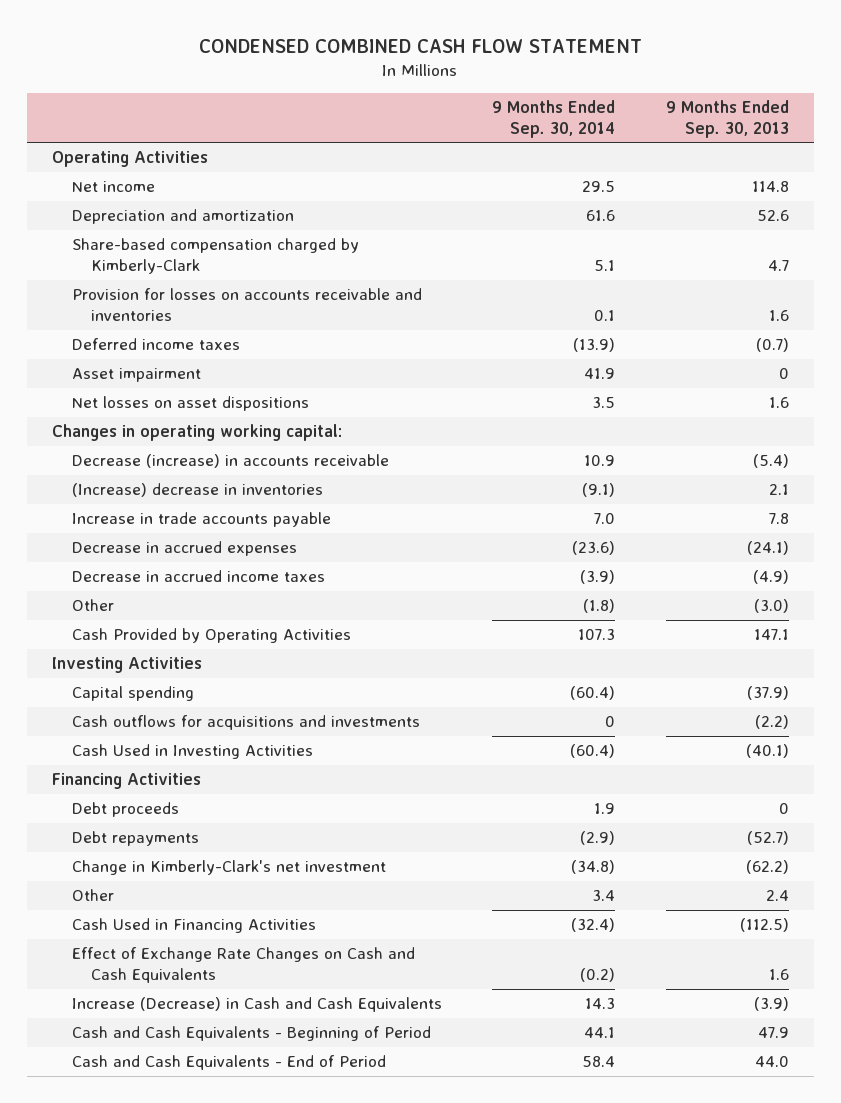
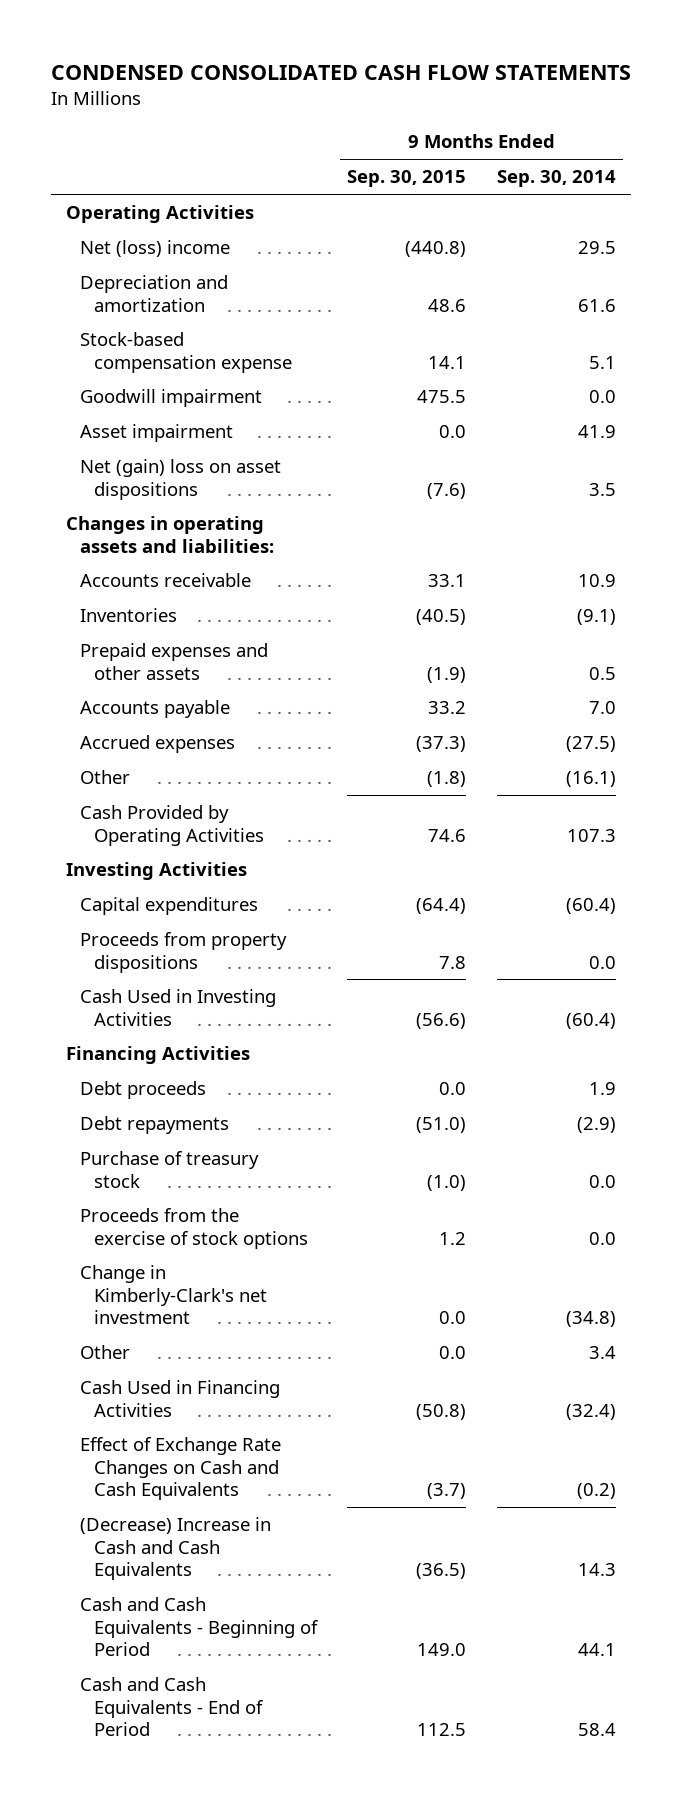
- CONDENSED COMBINED CASH FLOW STATEMENT
+ CONDENSED CONSOLIDATED CASH FLOW STATEMENTS
- | 9 Months Ended Sep. 30, 2014 | 9 Months Ended Sep. 30, 2013
+ | 9 Months Ended Sep. 30, 2015 | 9 Months Ended Sep. 30, 2014
- Net income | 29.5 | 114.8
+ Net (loss) income | (440.8) | 29.5
- Share-based compensation charged by Kimberly-Clark | 5.1 | 4.7
- Provision for losses on accounts receivable and inventories | 0.1 | 1.6
- Deferred income taxes | (13.9) | (0.7)
+ Stock-based compensation expense | 14.1 | 5.1
+ Goodwill impairment | 475.5 | 0.0
- Net losses on asset dispositions | 3.5 | 1.6
- Changes in operating working capital:
- Decrease (increase) in accounts receivable | 10.9 | (5.4)
- (Increase) decrease in inventories | (9.1) | 2.1
- Increase in trade accounts payable | 7.0 | 7.8
- Decrease in accrued expenses | (23.6) | (24.1)
- Decrease in accrued income taxes | (3.9) | (4.9)
- Other | (1.8) | (3.0)
+ Net (gain) loss on asset dispositions | (7.6) | 3.5
+ Changes in operating assets and liabilities:
+ Accounts receivable | 33.1 | 10.9
+ Inventories | (40.5) | (9.1)
+ Prepaid expenses and other assets | (1.9) | 0.5
+ Accounts payable | 33.2 | 7.0
+ Accrued expenses | (37.3) | (27.5)
+ Other | (1.8) | (16.1)
- Capital spending | (60.4) | (37.9)
- Cash outflows for acquisitions and investments | 0 | (2.2)
+ Capital expenditures | (64.4) | (60.4)
+ Proceeds from property dispositions | 7.8 | 0.0
+ Purchase of treasury stock | (1.0) | 0.0
+ Proceeds from the exercise of stock options | 1.2 | 0.0
- Increase (Decrease) in Cash and Cash Equivalents | 14.3 | (3.9)
+ (Decrease) Increase in Cash and Cash Equivalents | (36.5) | 14.3

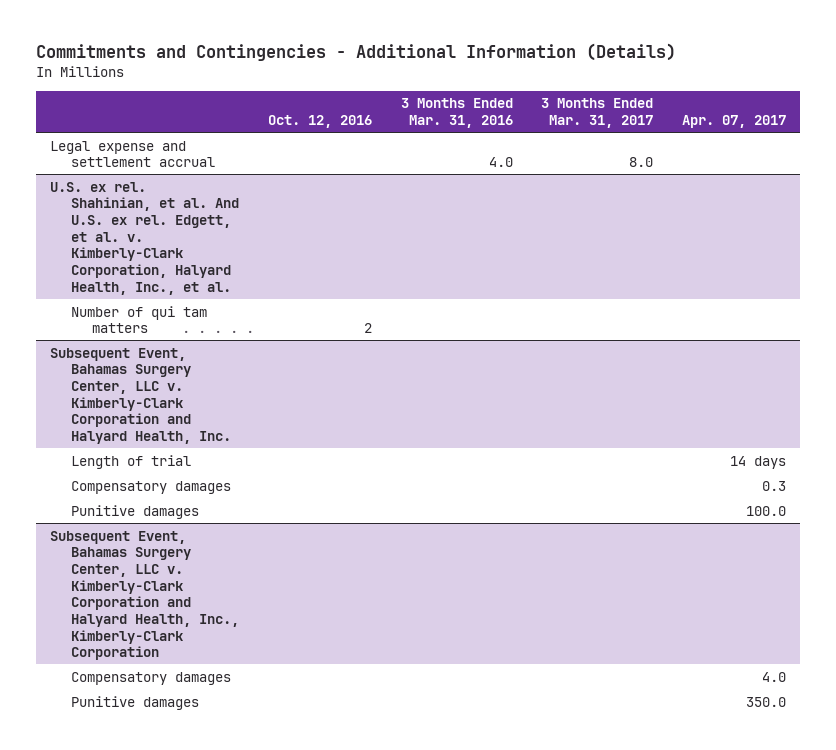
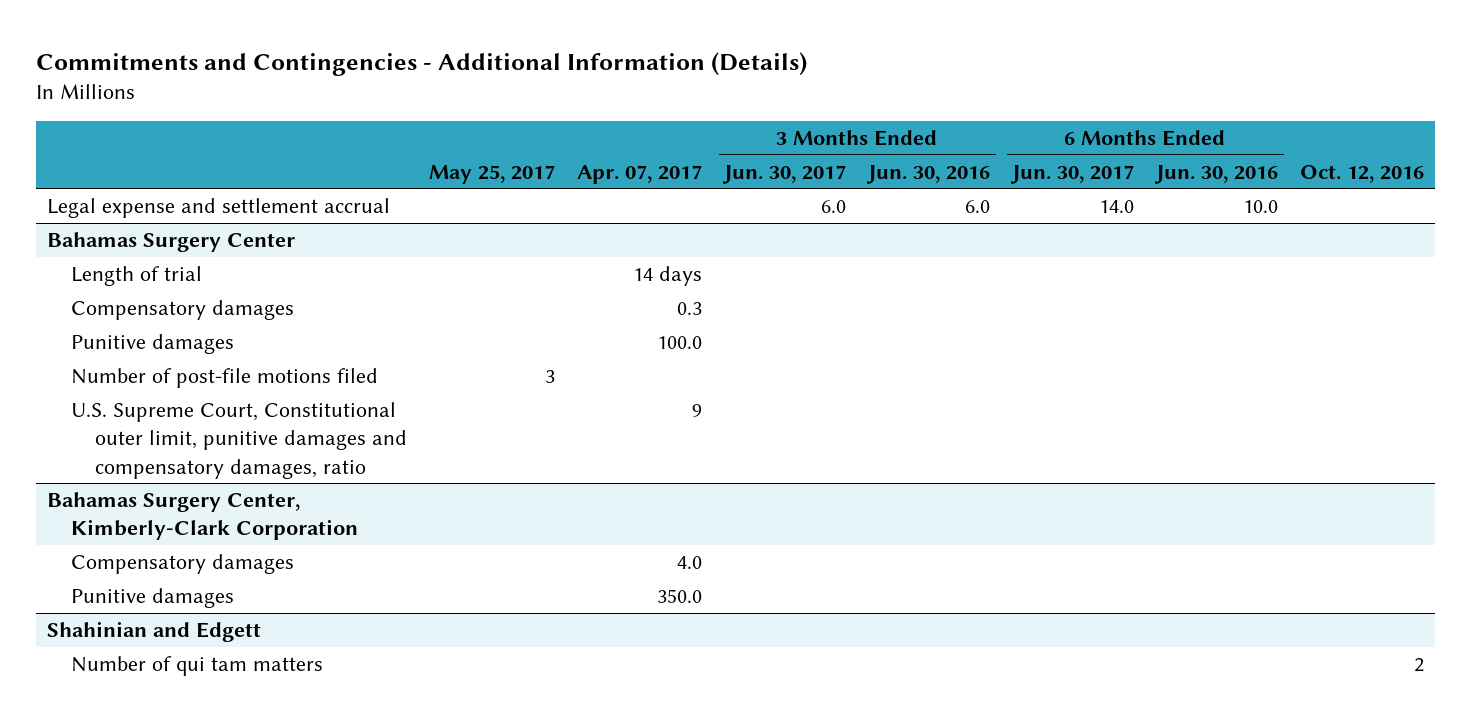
- | Oct. 12, 2016 | 3 Months Ended Mar. 31, 2016 | 3 Months Ended Mar. 31, 2017 | Apr. 07, 2017
+ | May 25, 2017 | Apr. 07, 2017 | 3 Months Ended Jun. 30, 2017 | 3 Months Ended Jun. 30, 2016 | 6 Months Ended Jun. 30, 2017 | 6 Months Ended Jun. 30, 2016 | Oct. 12, 2016
- U.S. ex rel. Shahinian, et al. And U.S. ex rel. Edgett, et al. v. Kimberly-Clark Corporation, Halyard Health, Inc., et al.
- Number of qui tam matters | 2 | | |
- Subsequent Event, Bahamas Surgery Center, LLC v. Kimberly-Clark Corporation and Halyard Health, Inc.
+ Bahamas Surgery Center
- Subsequent Event, Bahamas Surgery Center, LLC v. Kimberly-Clark Corporation and Halyard Health, Inc., Kimberly-Clark Corporation
+ Number of post-file motions filed | 3 | | | | | |
+ U.S. Supreme Court, Constitutional outer limit, punitive damages and compensatory damages, ratio | | 9 | | | | |
+ Bahamas Surgery Center, Kimberly-Clark Corporation
+ Shahinian and Edgett
+ Number of qui tam matters | | | | | | | 2

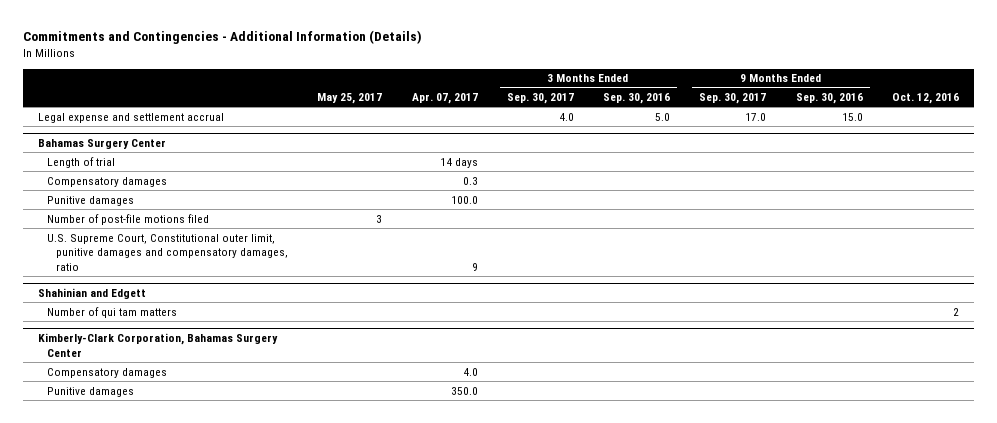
- | May 25, 2017 | Apr. 07, 2017 | 3 Months Ended Jun. 30, 2017 | 3 Months Ended Jun. 30, 2016 | 6 Months Ended Jun. 30, 2017 | 6 Months Ended Jun. 30, 2016 | Oct. 12, 2016
+ | May 25, 2017 | Apr. 07, 2017 | 3 Months Ended Sep. 30, 2017 | 3 Months Ended Sep. 30, 2016 | 9 Months Ended Sep. 30, 2017 | 9 Months Ended Sep. 30, 2016 | Oct. 12, 2016
- Bahamas Surgery Center, Kimberly-Clark Corporation
- Compensatory damages | | 4.0 | | | | |
- Punitive damages | | 350.0 | | | | |
+ Kimberly-Clark Corporation, Bahamas Surgery Center
+ Compensatory damages | | 4.0 | | | | |
+ Punitive damages | | 350.0 | | | | |

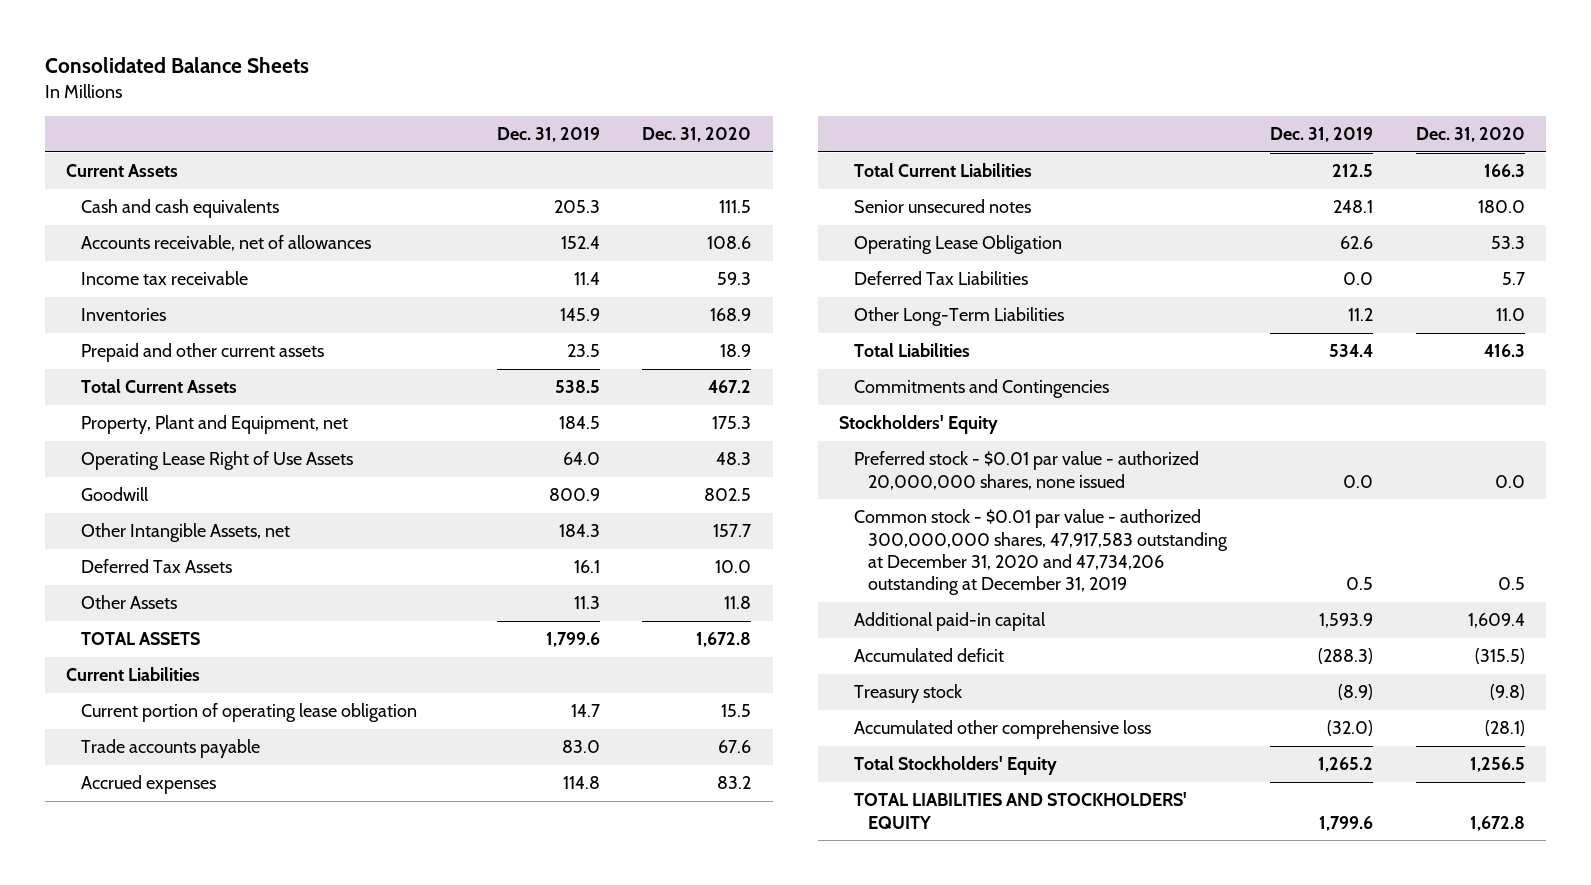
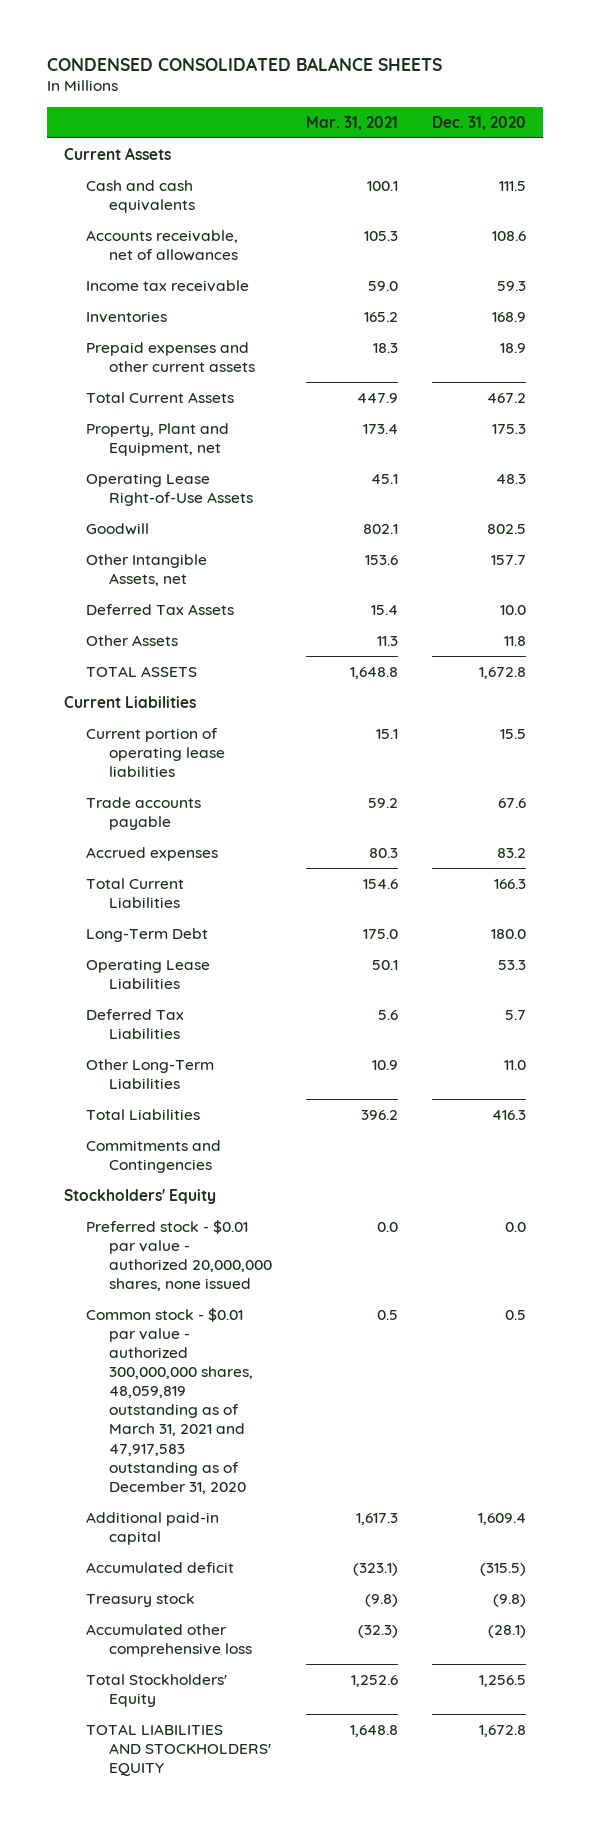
- Consolidated Balance Sheets
+ CONDENSED CONSOLIDATED BALANCE SHEETS
- | Dec. 31, 2019 | Dec. 31, 2020
+ | Mar. 31, 2021 | Dec. 31, 2020
- Prepaid and other current assets | 23.5 | 18.9
+ Prepaid expenses and other current assets | 18.3 | 18.9
- Operating Lease Right of Use Assets | 64.0 | 48.3
+ Operating Lease Right-of-Use Assets | 45.1 | 48.3
- Current portion of operating lease obligation | 14.7 | 15.5
+ Current portion of operating lease liabilities | 15.1 | 15.5
- Senior unsecured notes | 248.1 | 180.0
- Operating Lease Obligation | 62.6 | 53.3
+ Long-Term Debt | 175.0 | 180.0
+ Operating Lease Liabilities | 50.1 | 53.3
- Common stock - $0.01 par value - authorized 300,000,000 shares, 47,917,583 outstanding at December 31, 2020 and 47,734,206 outstanding at December 31, 2019 | 0.5 | 0.5
+ Common stock - $0.01 par value - authorized 300,000,000 shares, 48,059,819 outstanding as of March 31, 2021 and 47,917,583 outstanding as of December 31, 2020 | 0.5 | 0.5

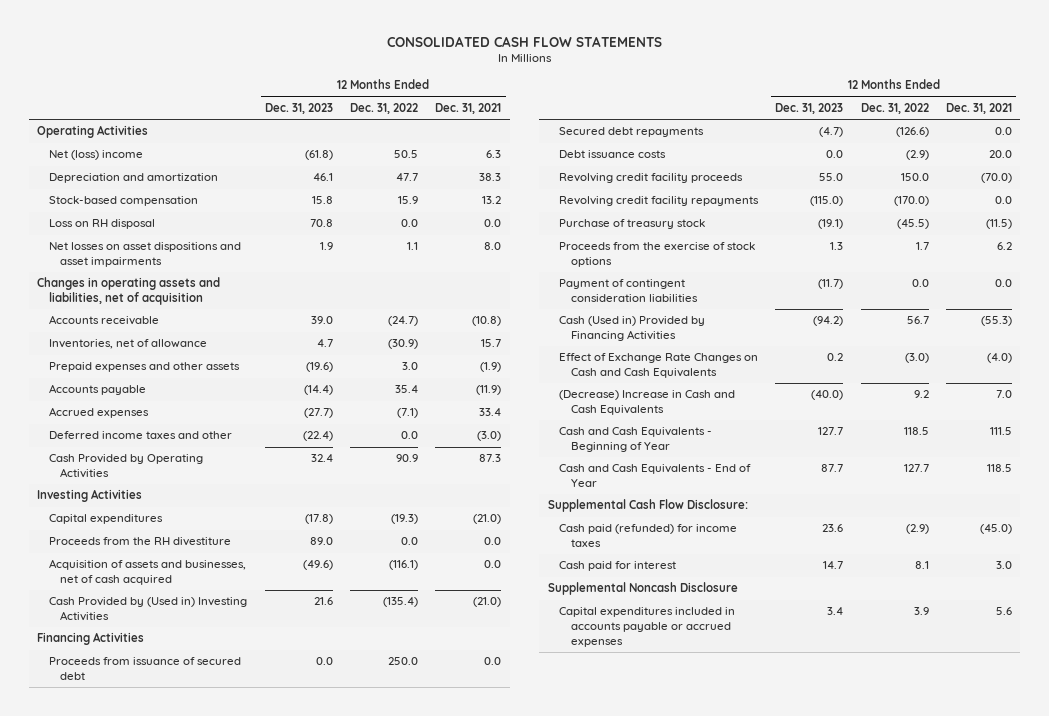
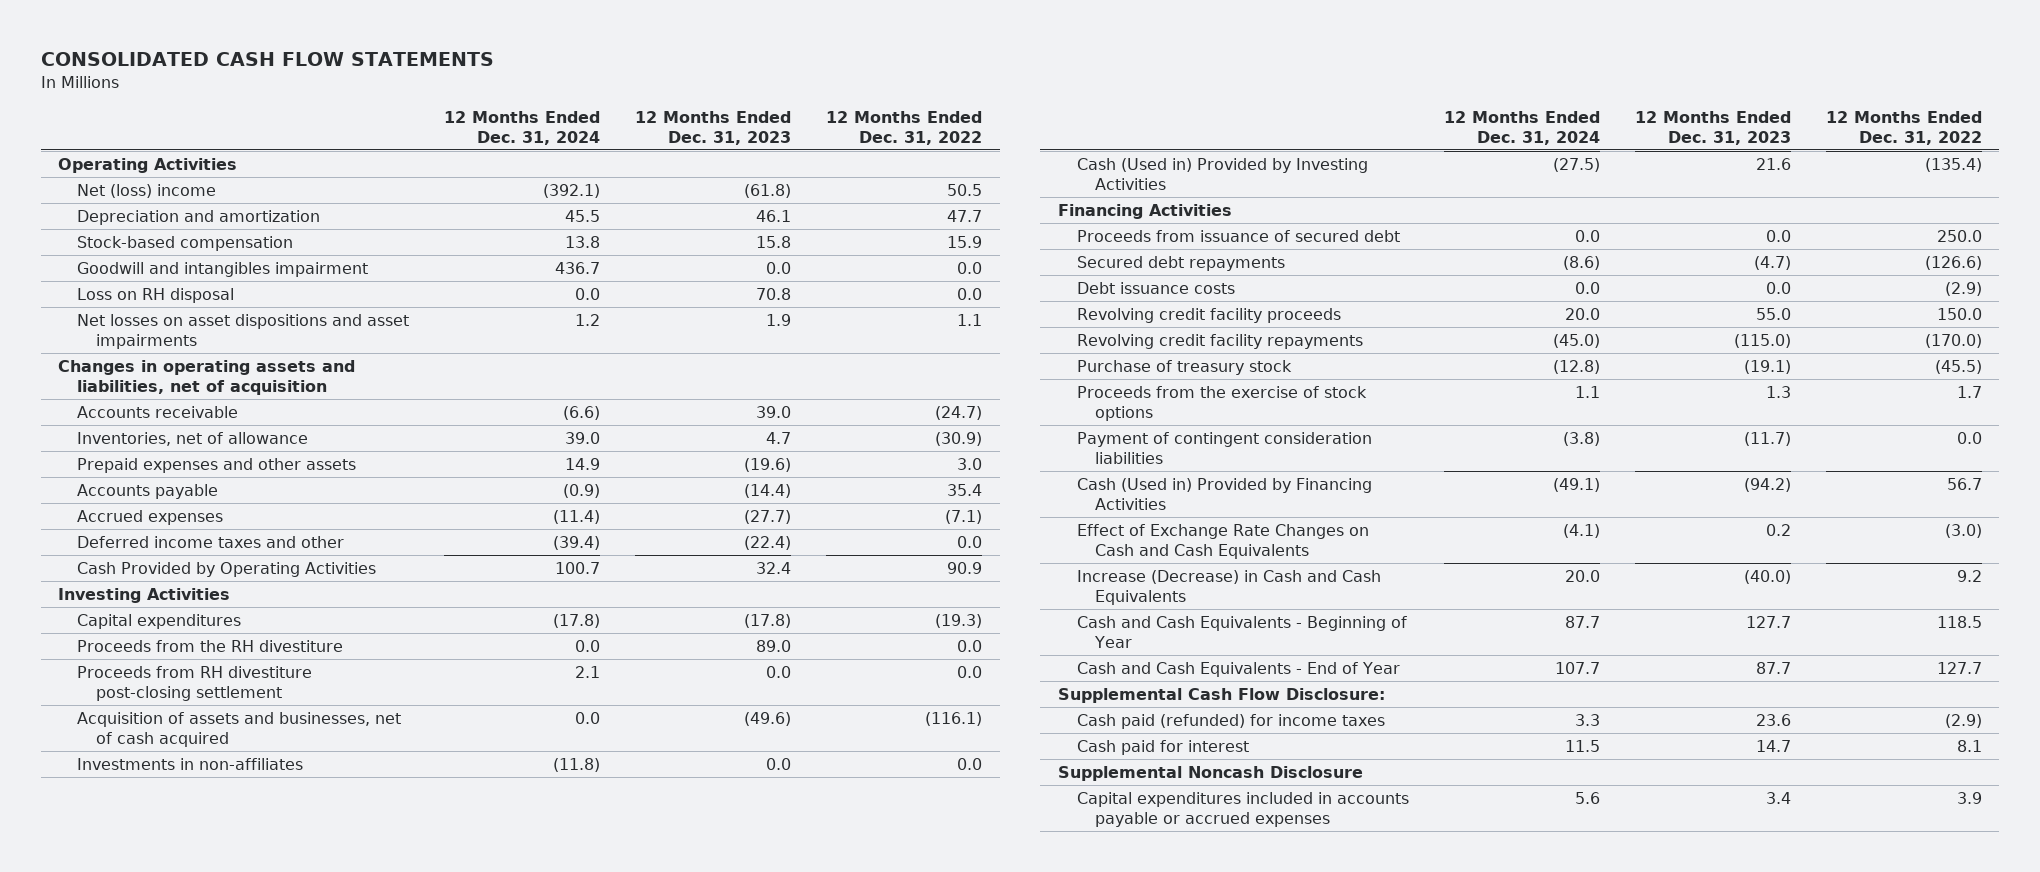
- | 12 Months Ended Dec. 31, 2023 | 12 Months Ended Dec. 31, 2022 | 12 Months Ended Dec. 31, 2021
+ | 12 Months Ended Dec. 31, 2024 | 12 Months Ended Dec. 31, 2023 | 12 Months Ended Dec. 31, 2022
+ Goodwill and intangibles impairment | 436.7 | 0.0 | 0.0
+ Proceeds from RH divestiture post-closing settlement | 2.1 | 0.0 | 0.0
- Cash Provided by (Used in) Investing Activities | 21.6 | (135.4) | (21.0)
+ Investments in non-affiliates | (11.8) | 0.0 | 0.0
+ Cash (Used in) Provided by Investing Activities | (27.5) | 21.6 | (135.4)
- (Decrease) Increase in Cash and Cash Equivalents | (40.0) | 9.2 | 7.0
+ Increase (Decrease) in Cash and Cash Equivalents | 20.0 | (40.0) | 9.2

